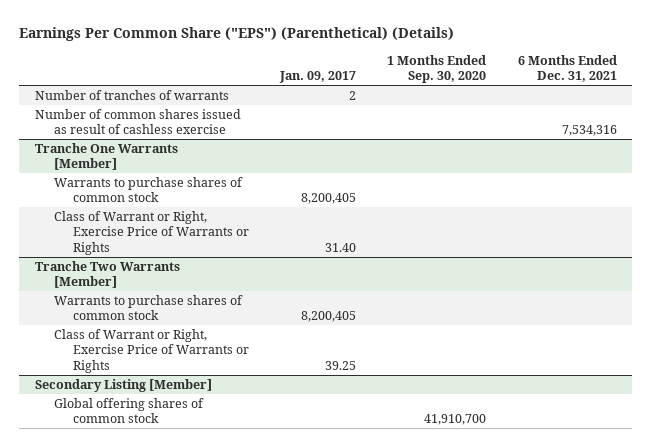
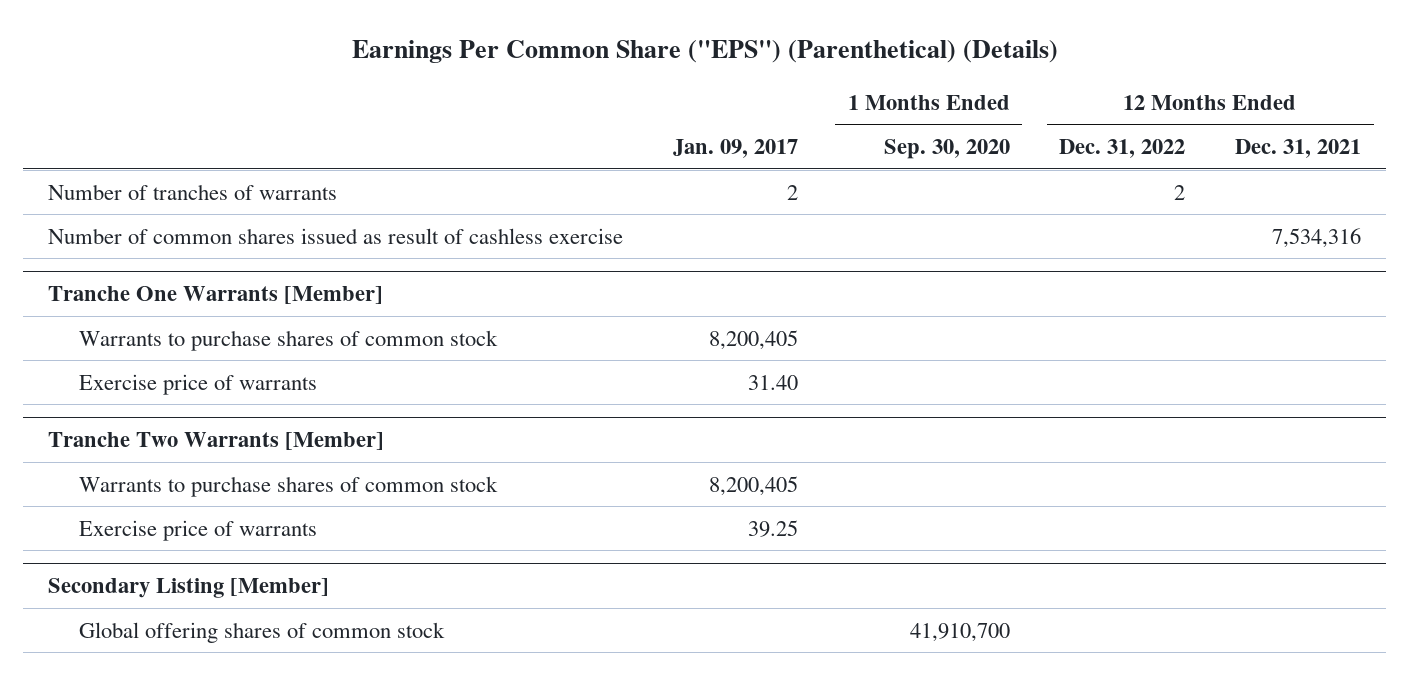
- | Jan. 09, 2017 | 1 Months Ended Sep. 30, 2020 | 6 Months Ended Dec. 31, 2021
+ | Jan. 09, 2017 | 1 Months Ended Sep. 30, 2020 | 12 Months Ended Dec. 31, 2022 | 12 Months Ended Dec. 31, 2021
@ Tranche One Warrants [Member]
- Class of Warrant or Right, Exercise Price of Warrants or Rights | 31.40 | |
+ Exercise price of warrants | 31.40 | | |
@ Tranche Two Warrants [Member]
- Class of Warrant or Right, Exercise Price of Warrants or Rights | 39.25 | |
+ Exercise price of warrants | 39.25 | | |

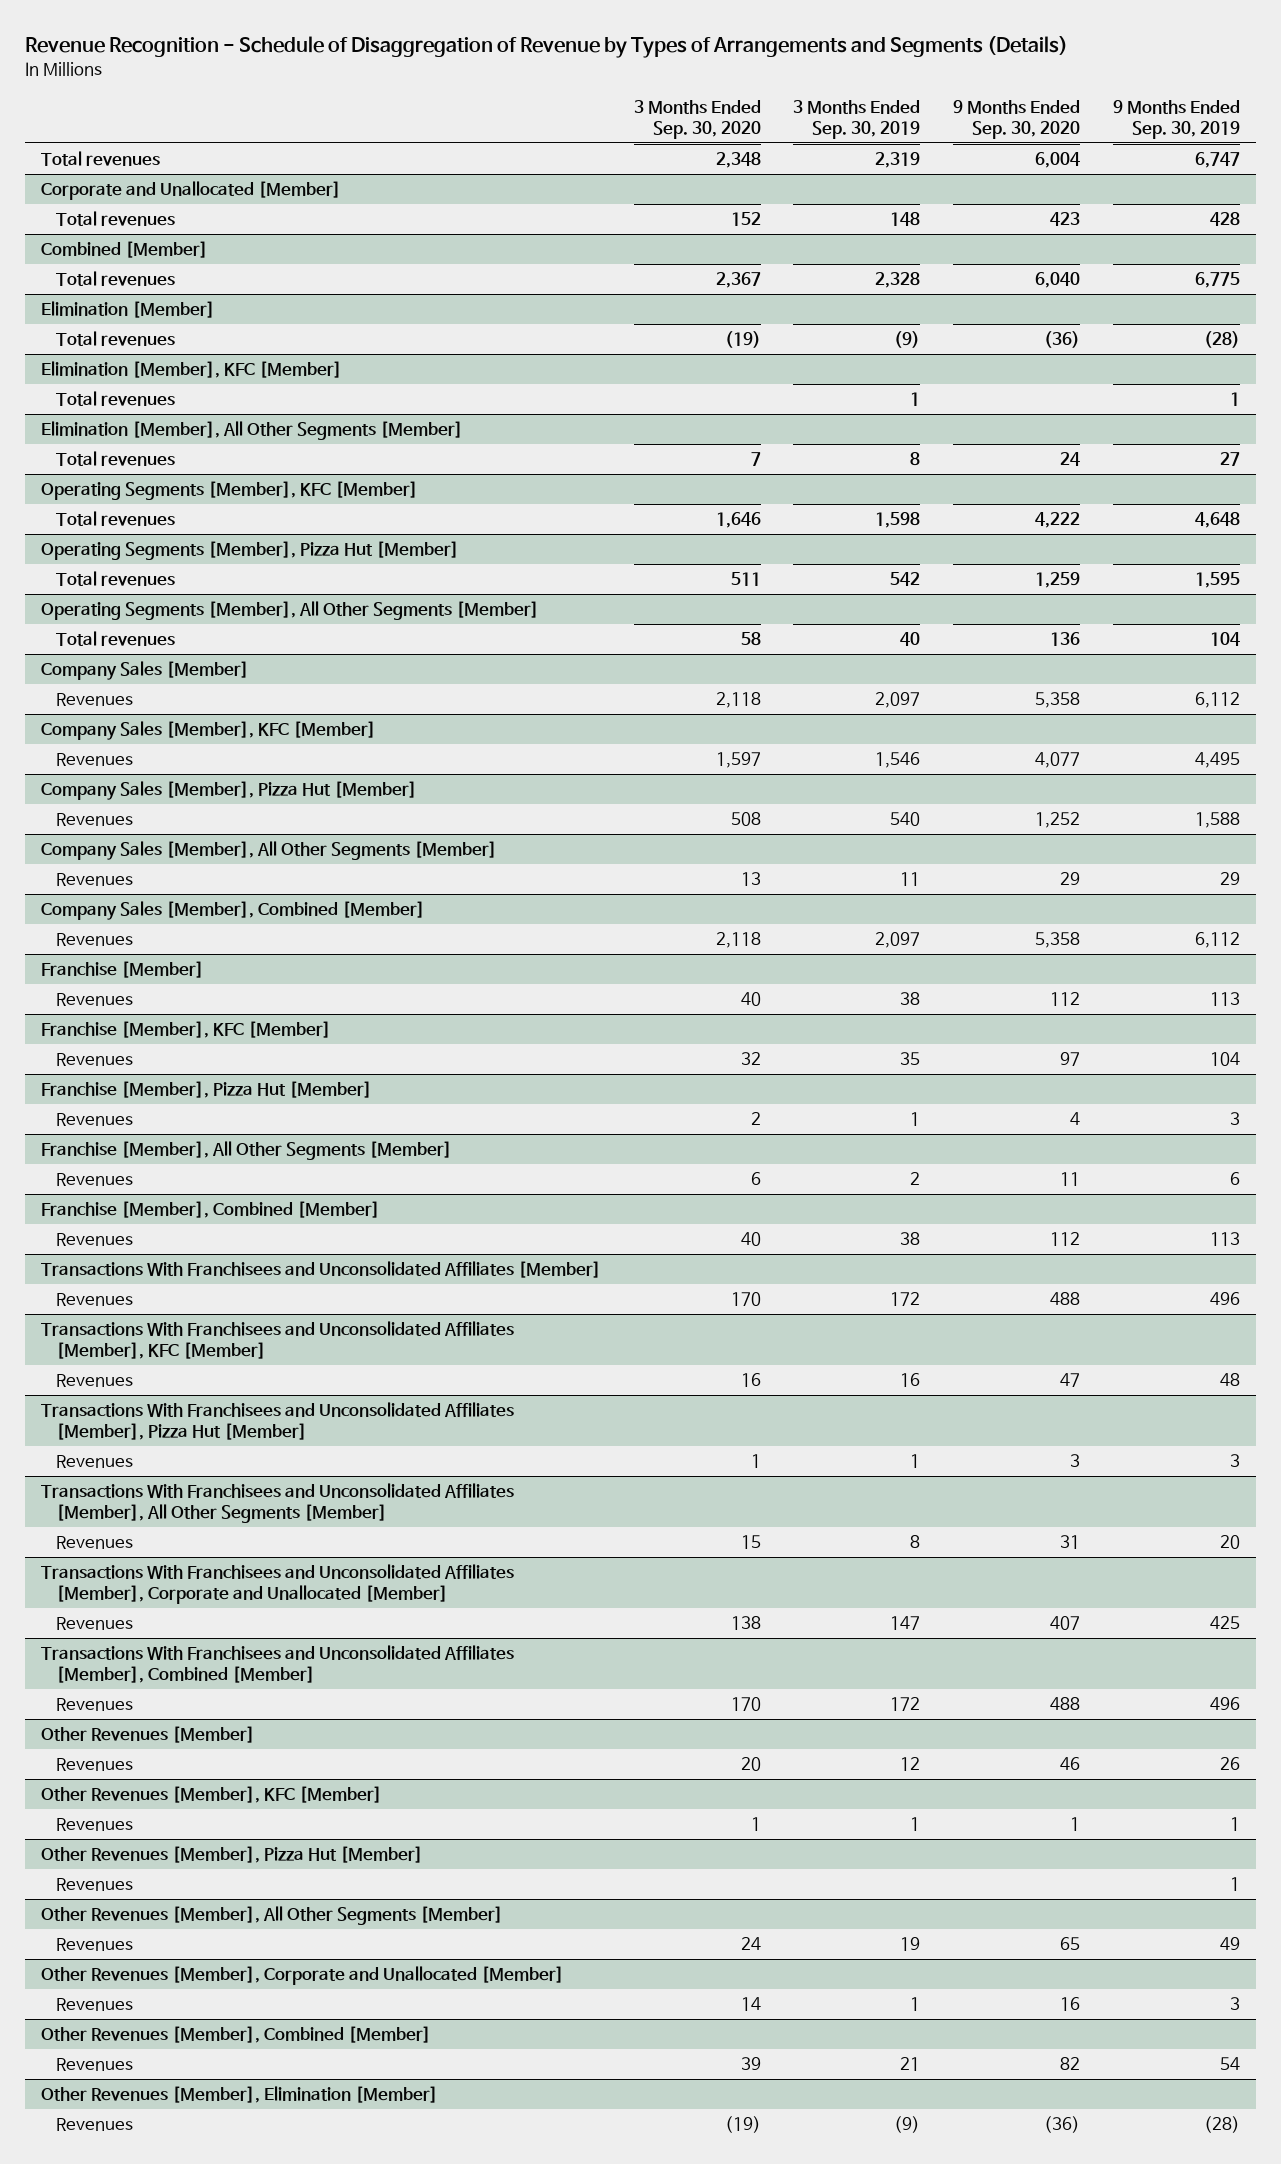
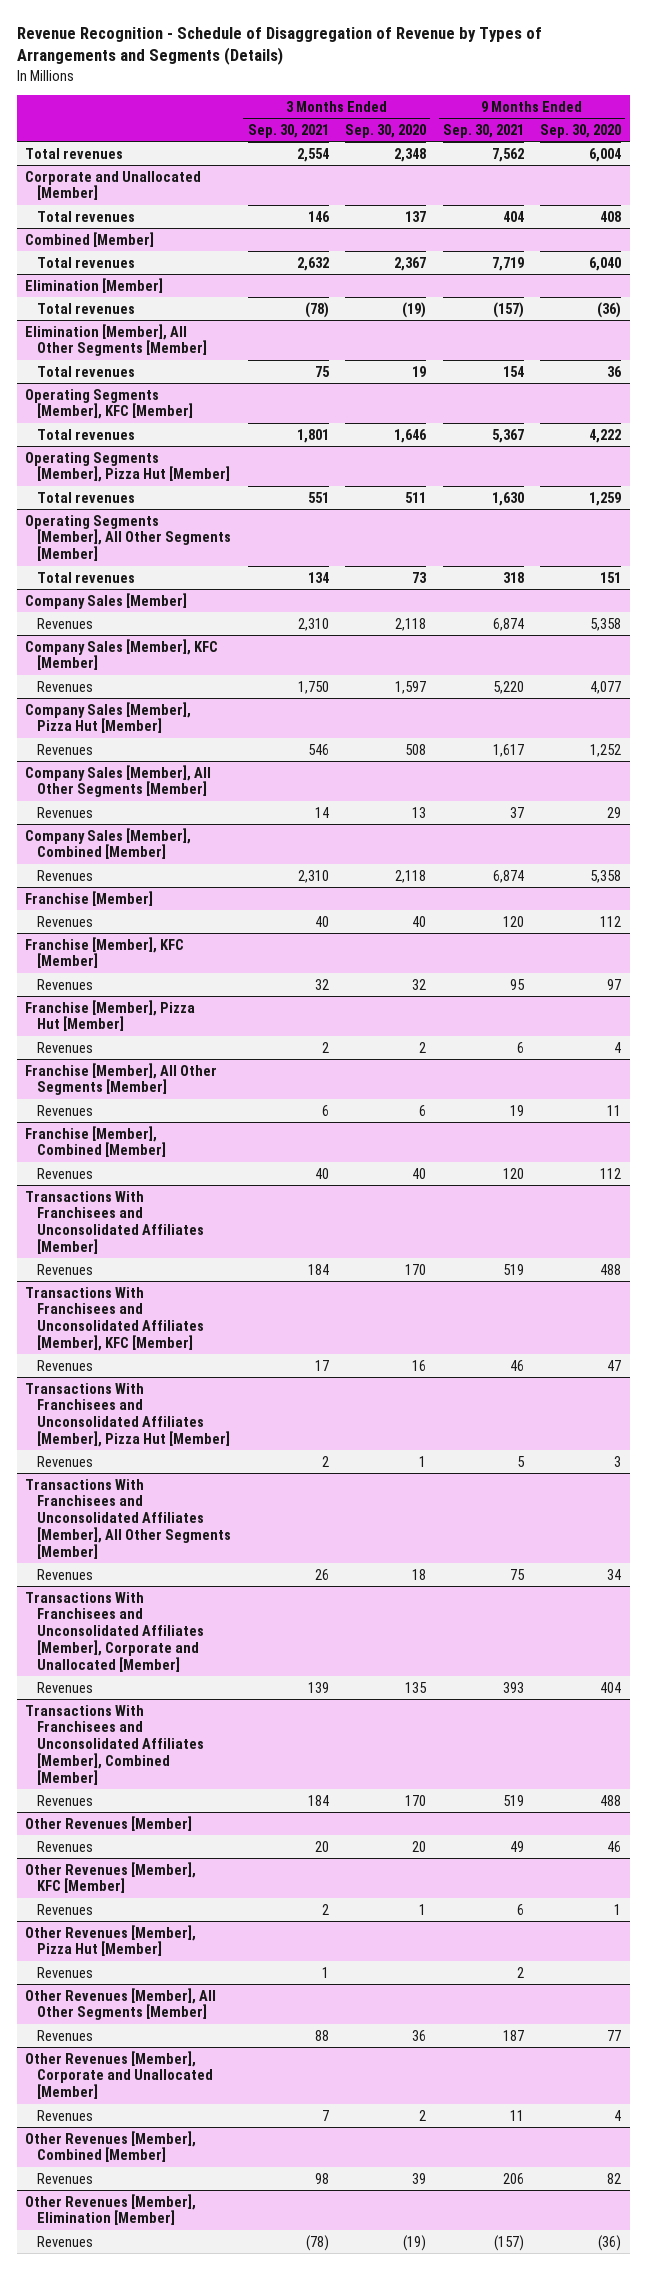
- | 3 Months Ended Sep. 30, 2020 | 3 Months Ended Sep. 30, 2019 | 9 Months Ended Sep. 30, 2020 | 9 Months Ended Sep. 30, 2019
+ | 3 Months Ended Sep. 30, 2021 | 3 Months Ended Sep. 30, 2020 | 9 Months Ended Sep. 30, 2021 | 9 Months Ended Sep. 30, 2020
@ Corporate and Unallocated [Member]
- Total revenues | 152 | 148 | 423 | 428
+ Total revenues | 146 | 137 | 404 | 408
- Elimination [Member], KFC [Member]
- Total revenues | | 1 | | 1
@ Elimination [Member], All Other Segments [Member]
- Total revenues | 7 | 8 | 24 | 27
+ Total revenues | 75 | 19 | 154 | 36
@ Operating Segments [Member], All Other Segments [Member]
- Total revenues | 58 | 40 | 136 | 104
+ Total revenues | 134 | 73 | 318 | 151
@ Transactions With Franchisees and Unconsolidated Affiliates [Member], All Other Segments [Member]
- Revenues | 15 | 8 | 31 | 20
+ Revenues | 26 | 18 | 75 | 34
@ Transactions With Franchisees and Unconsolidated Affiliates [Member], Corporate and Unallocated [Member]
- Revenues | 138 | 147 | 407 | 425
+ Revenues | 139 | 135 | 393 | 404
@ Other Revenues [Member], All Other Segments [Member]
- Revenues | 24 | 19 | 65 | 49
+ Revenues | 88 | 36 | 187 | 77
@ Other Revenues [Member], Corporate and Unallocated [Member]
- Revenues | 14 | 1 | 16 | 3
+ Revenues | 7 | 2 | 11 | 4

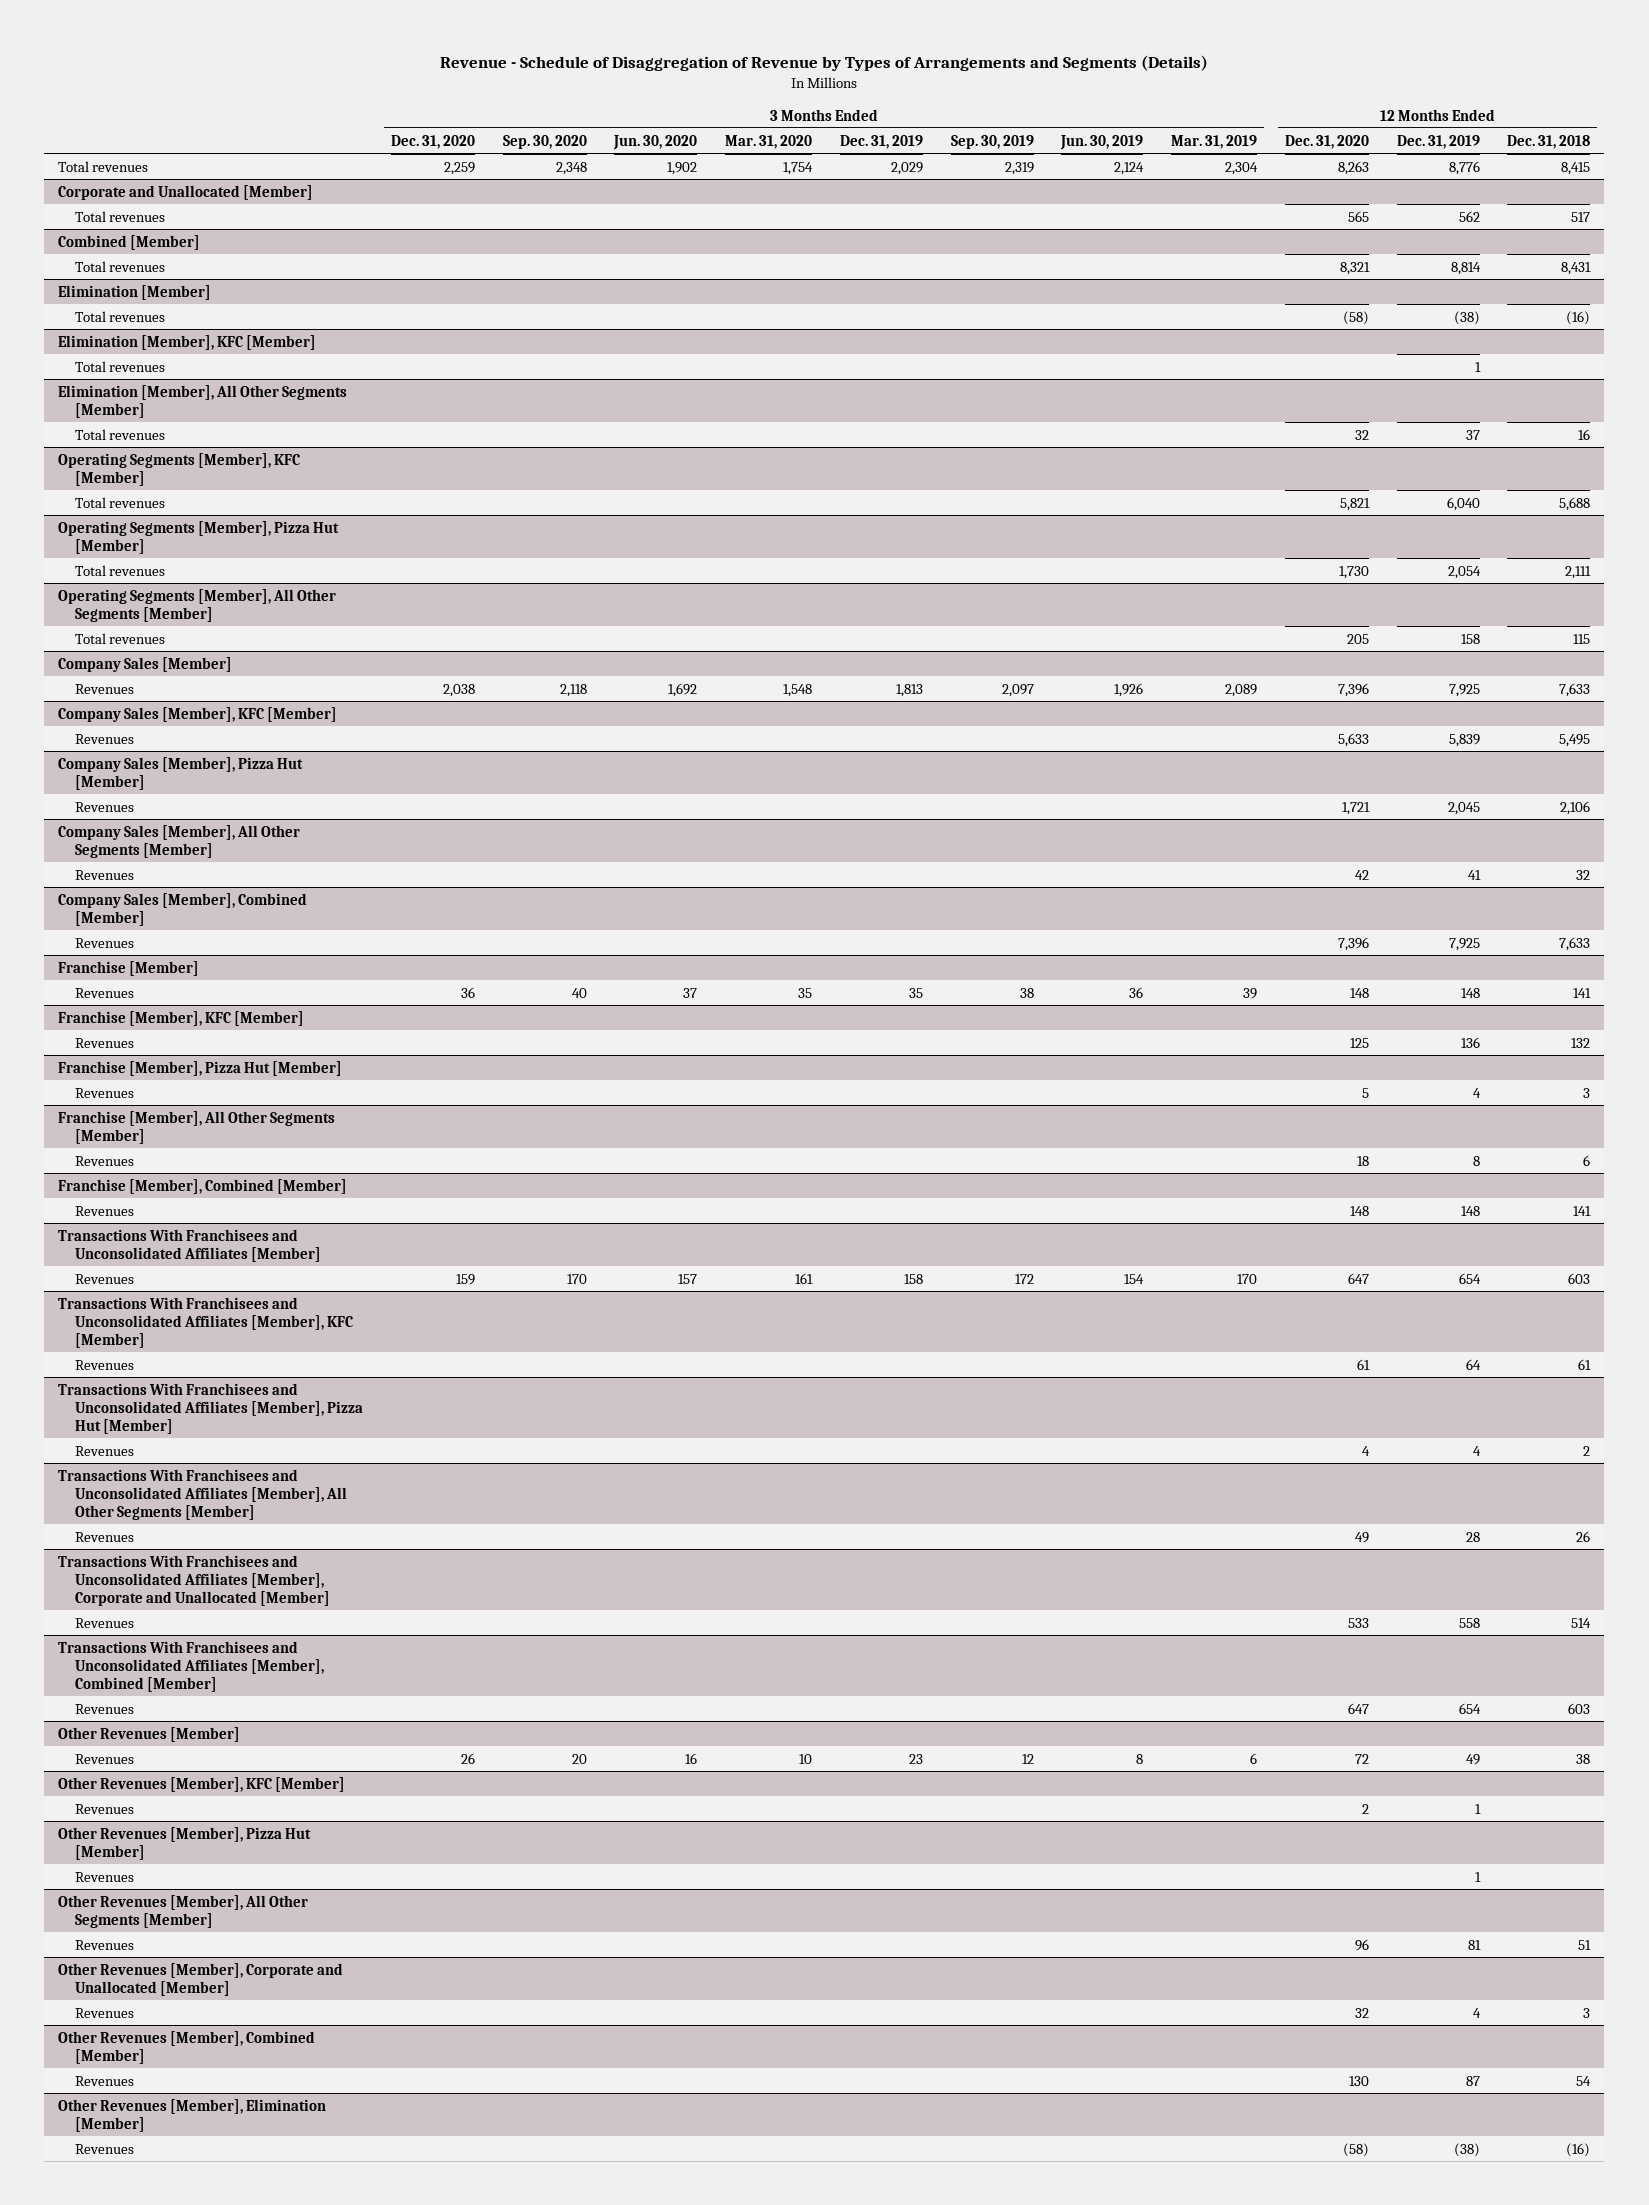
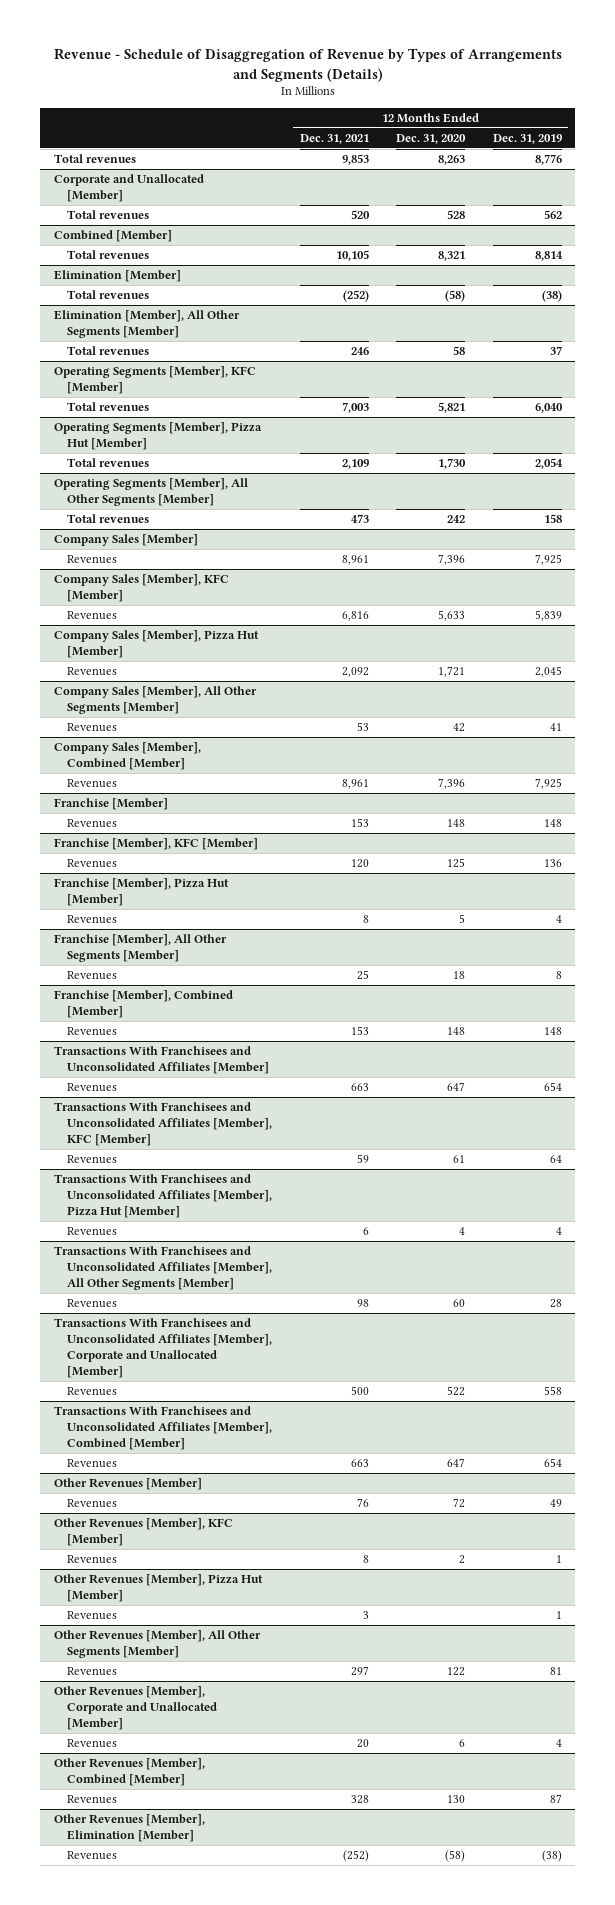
- | 3 Months Ended Dec. 31, 2020 | 3 Months Ended Sep. 30, 2020 | 3 Months Ended Jun. 30, 2020 | 3 Months Ended Mar. 31, 2020 | 3 Months Ended Dec. 31, 2019 | 3 Months Ended Sep. 30, 2019 | 3 Months Ended Jun. 30, 2019 | 3 Months Ended Mar. 31, 2019 | 12 Months Ended Dec. 31, 2020 | 12 Months Ended Dec. 31, 2019 | 12 Months Ended Dec. 31, 2018
+ | 12 Months Ended Dec. 31, 2021 | 12 Months Ended Dec. 31, 2020 | 12 Months Ended Dec. 31, 2019
@ Corporate and Unallocated [Member]
- Total revenues | | | | | | | | | 565 | 562 | 517
+ Total revenues | 520 | 528 | 562
- Elimination [Member], KFC [Member]
- Total revenues | | | | | | | | | | 1 |
@ Elimination [Member], All Other Segments [Member]
- Total revenues | | | | | | | | | 32 | 37 | 16
+ Total revenues | 246 | 58 | 37
@ Operating Segments [Member], All Other Segments [Member]
- Total revenues | | | | | | | | | 205 | 158 | 115
+ Total revenues | 473 | 242 | 158
@ Transactions With Franchisees and Unconsolidated Affiliates [Member], All Other Segments [Member]
- Revenues | | | | | | | | | 49 | 28 | 26
+ Revenues | 98 | 60 | 28
@ Transactions With Franchisees and Unconsolidated Affiliates [Member], Corporate and Unallocated [Member]
- Revenues | | | | | | | | | 533 | 558 | 514
+ Revenues | 500 | 522 | 558
@ Other Revenues [Member], All Other Segments [Member]
- Revenues | | | | | | | | | 96 | 81 | 51
+ Revenues | 297 | 122 | 81
@ Other Revenues [Member], Corporate and Unallocated [Member]
- Revenues | | | | | | | | | 32 | 4 | 3
+ Revenues | 20 | 6 | 4

